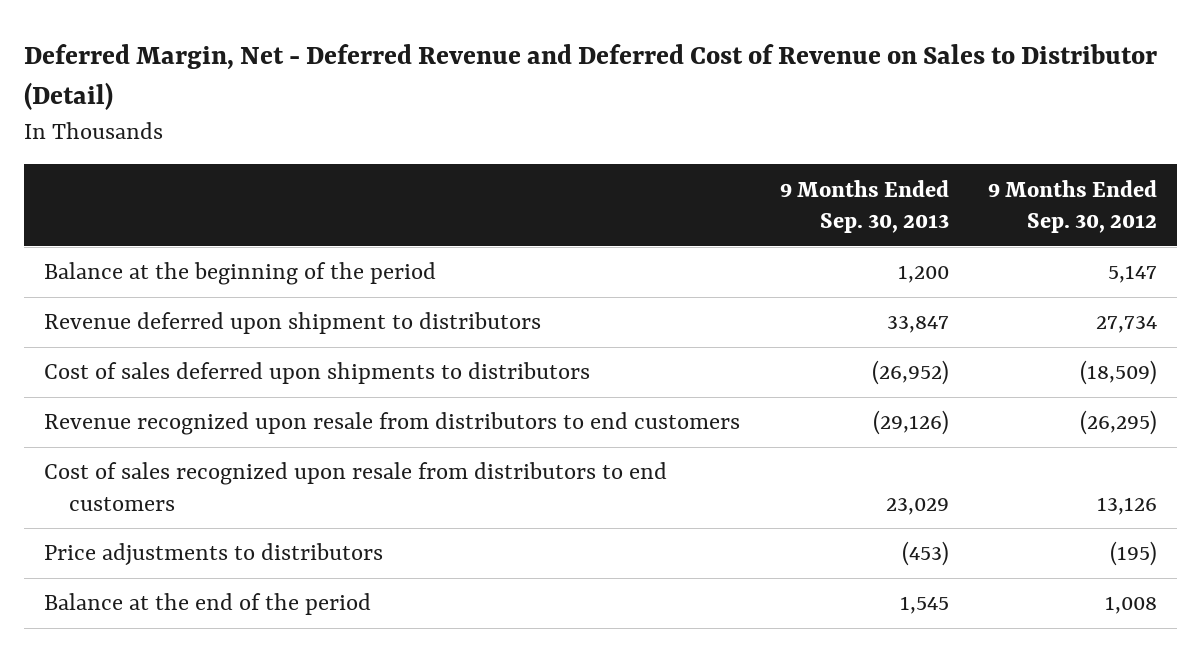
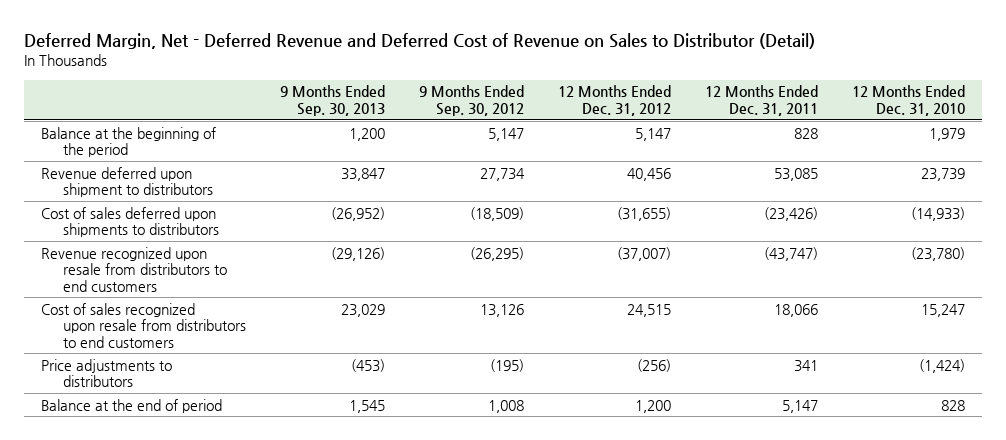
- | 9 Months Ended Sep. 30, 2013 | 9 Months Ended Sep. 30, 2012
+ | 9 Months Ended Sep. 30, 2013 | 9 Months Ended Sep. 30, 2012 | 12 Months Ended Dec. 31, 2012 | 12 Months Ended Dec. 31, 2011 | 12 Months Ended Dec. 31, 2010
- Balance at the end of the period | 1,545 | 1,008
+ Balance at the end of period | 1,545 | 1,008 | 1,200 | 5,147 | 828

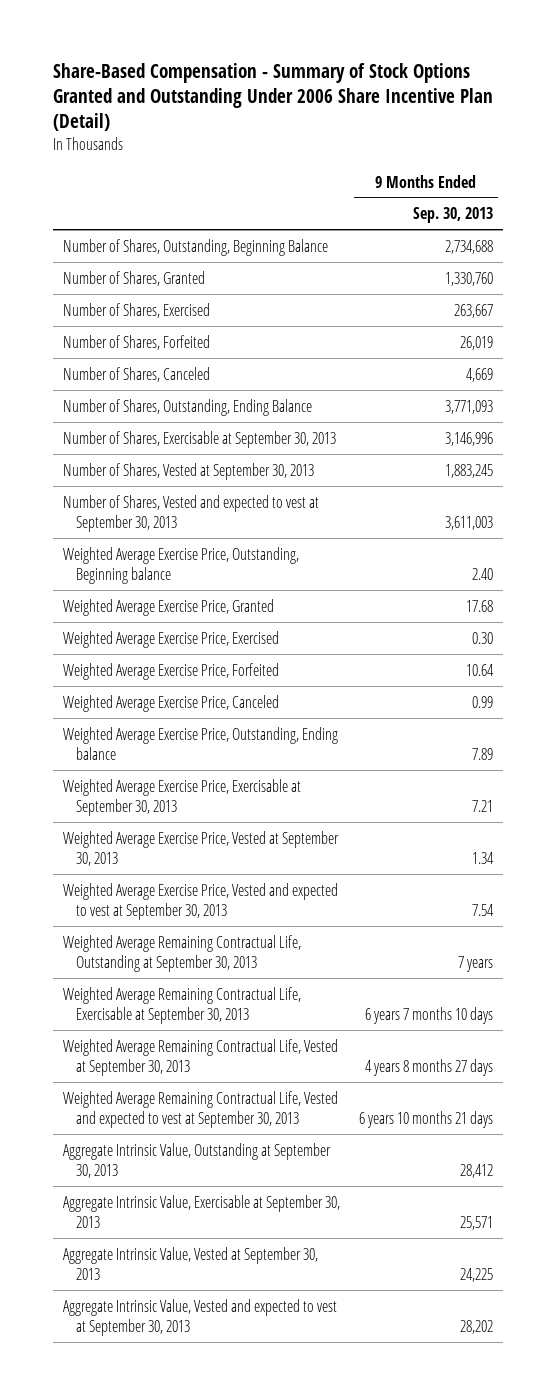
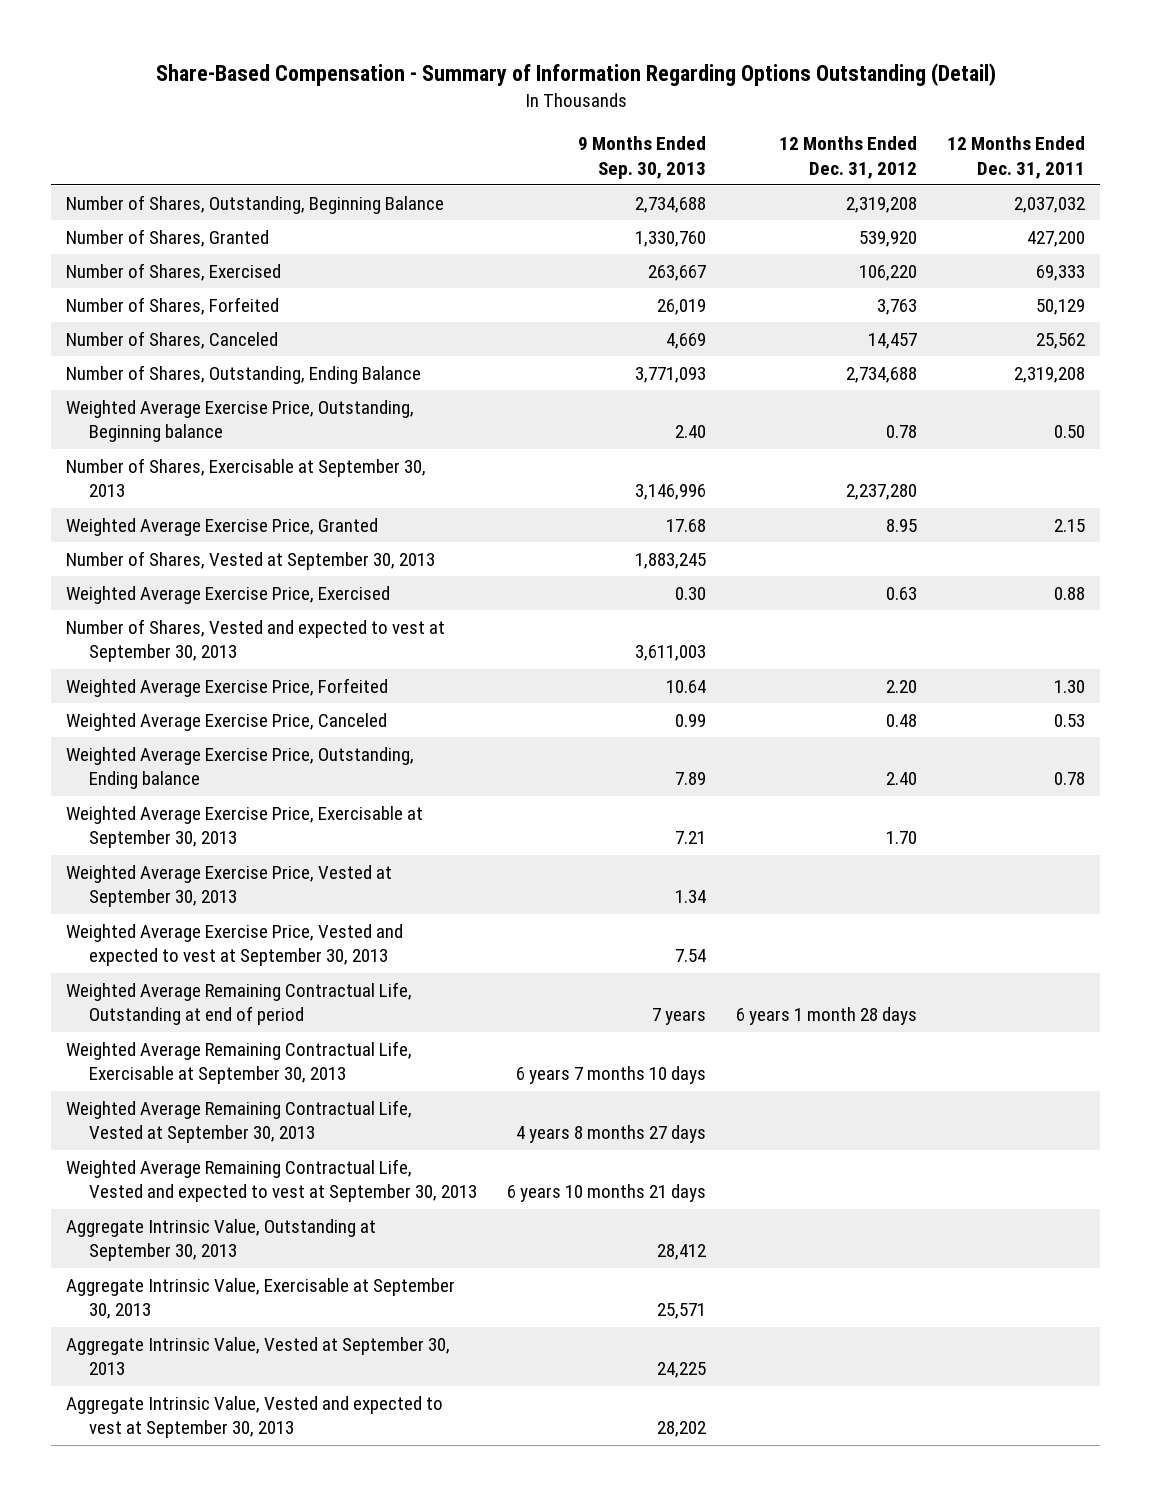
- Share-Based Compensation - Summary of Stock Options Granted and Outstanding Under 2006 Share Incentive Plan (Detail)
+ Share-Based Compensation - Summary of Information Regarding Options Outstanding (Detail)
- | 9 Months Ended Sep. 30, 2013
+ | 9 Months Ended Sep. 30, 2013 | 12 Months Ended Dec. 31, 2012 | 12 Months Ended Dec. 31, 2011
moved down: Number of Shares, Exercisable at September 30, 2013 | 3,146,996 | 2,237,280 |
moved down: Number of Shares, Vested at September 30, 2013 | 1,883,245 | |
moved down: Number of Shares, Vested and expected to vest at September 30, 2013 | 3,611,003 | |
- Weighted Average Remaining Contractual Life, Outstanding at September 30, 2013 | 7 years
+ Weighted Average Remaining Contractual Life, Outstanding at end of period | 7 years | 6 years 1 month 28 days |

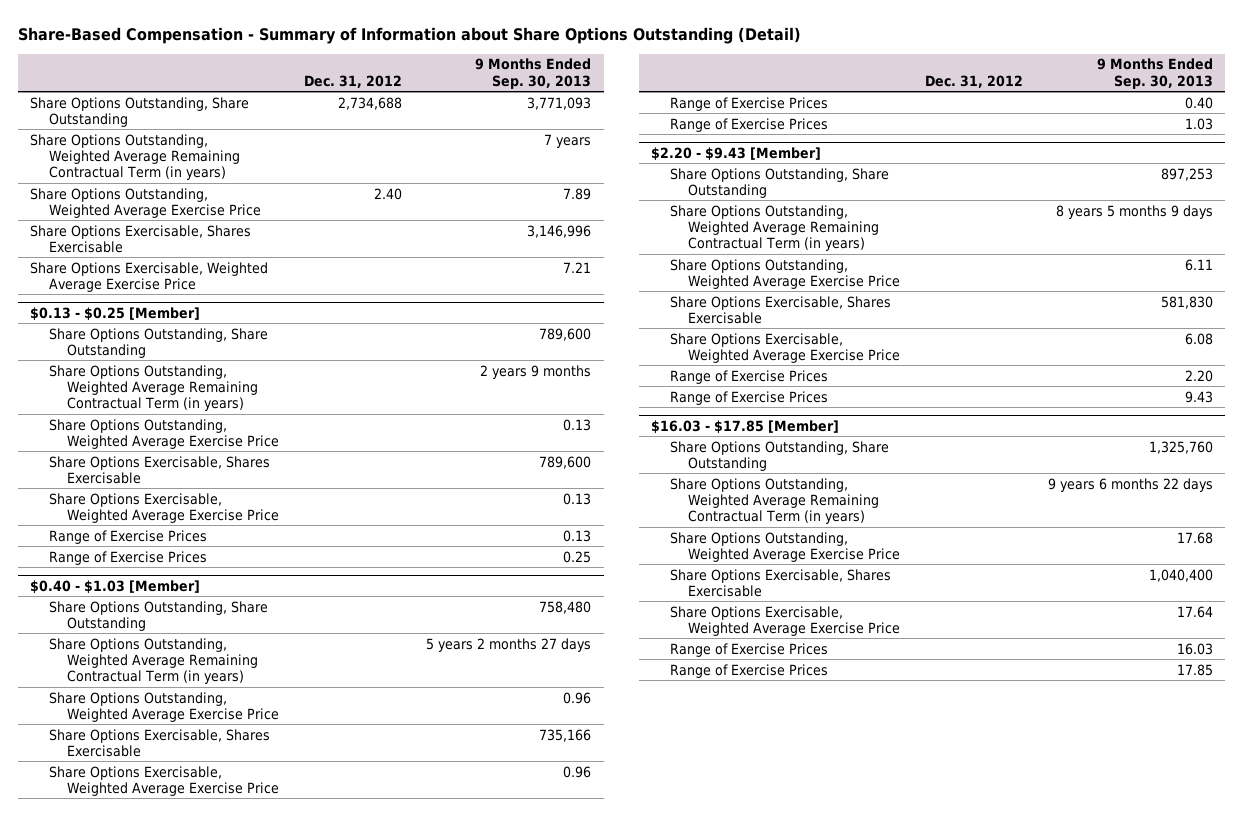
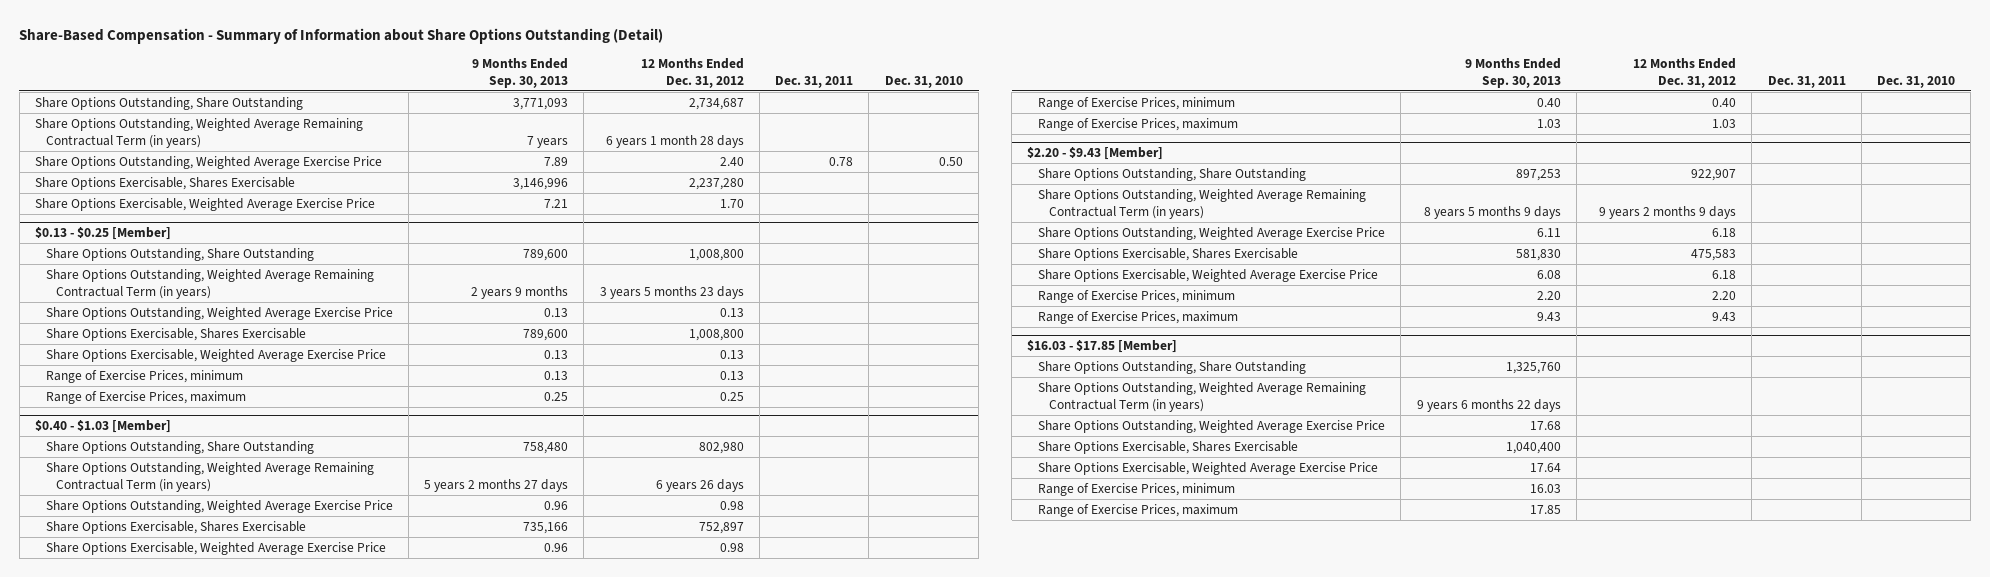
- | Dec. 31, 2012 | 9 Months Ended Sep. 30, 2013
+ | 9 Months Ended Sep. 30, 2013 | 12 Months Ended Dec. 31, 2012 | Dec. 31, 2011 | Dec. 31, 2010
@ $0.13 - $0.25 [Member]
- Range of Exercise Prices | | 0.13
- Range of Exercise Prices | | 0.25
+ Range of Exercise Prices, minimum | 0.13 | 0.13 | |
+ Range of Exercise Prices, maximum | 0.25 | 0.25 | |
@ $0.40 - $1.03 [Member]
- Range of Exercise Prices | | 0.40
- Range of Exercise Prices | | 1.03
+ Range of Exercise Prices, minimum | 0.40 | 0.40 | |
+ Range of Exercise Prices, maximum | 1.03 | 1.03 | |
@ $2.20 - $9.43 [Member]
- Range of Exercise Prices | | 2.20
- Range of Exercise Prices | | 9.43
+ Range of Exercise Prices, minimum | 2.20 | 2.20 | |
+ Range of Exercise Prices, maximum | 9.43 | 9.43 | |
@ $16.03 - $17.85 [Member]
- Range of Exercise Prices | | 16.03
- Range of Exercise Prices | | 17.85
+ Range of Exercise Prices, minimum | 16.03 | | |
+ Range of Exercise Prices, maximum | 17.85 | | |

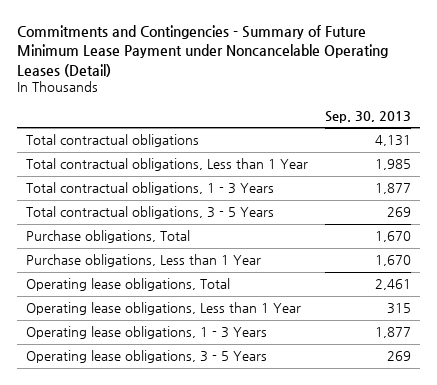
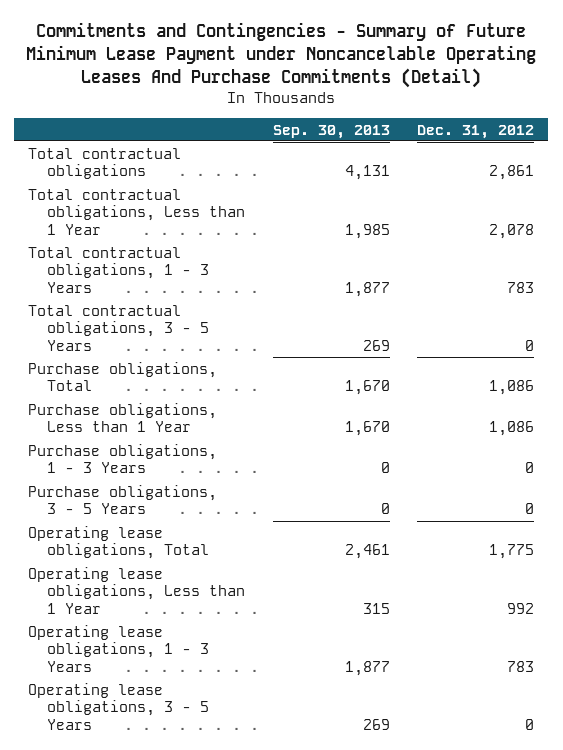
- Commitments and Contingencies - Summary of Future Minimum Lease Payment under Noncancelable Operating Leases (Detail)
+ Commitments and Contingencies - Summary of Future Minimum Lease Payment under Noncancelable Operating Leases And Purchase Commitments (Detail)
- | Sep. 30, 2013
+ | Sep. 30, 2013 | Dec. 31, 2012
+ Purchase obligations, 1 - 3 Years | 0 | 0
+ Purchase obligations, 3 - 5 Years | 0 | 0

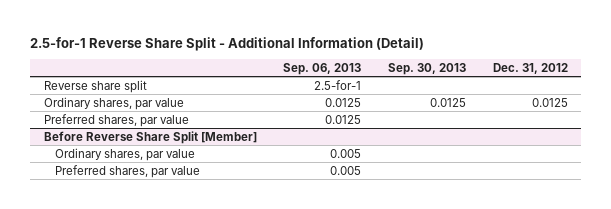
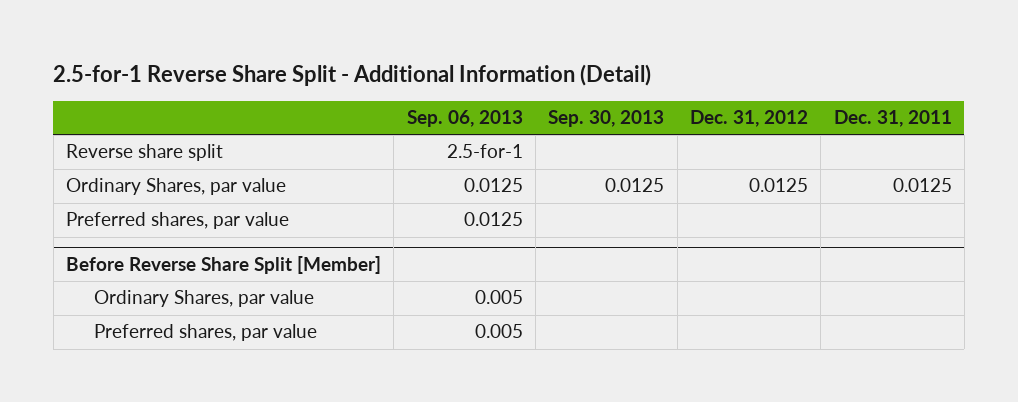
- | Sep. 06, 2013 | Sep. 30, 2013 | Dec. 31, 2012
+ | Sep. 06, 2013 | Sep. 30, 2013 | Dec. 31, 2012 | Dec. 31, 2011
- Ordinary shares, par value | 0.0125 | 0.0125 | 0.0125
+ Ordinary Shares, par value | 0.0125 | 0.0125 | 0.0125 | 0.0125
@ Before Reverse Share Split [Member]
- Ordinary shares, par value | 0.005 | |
+ Ordinary Shares, par value | 0.005 | | |

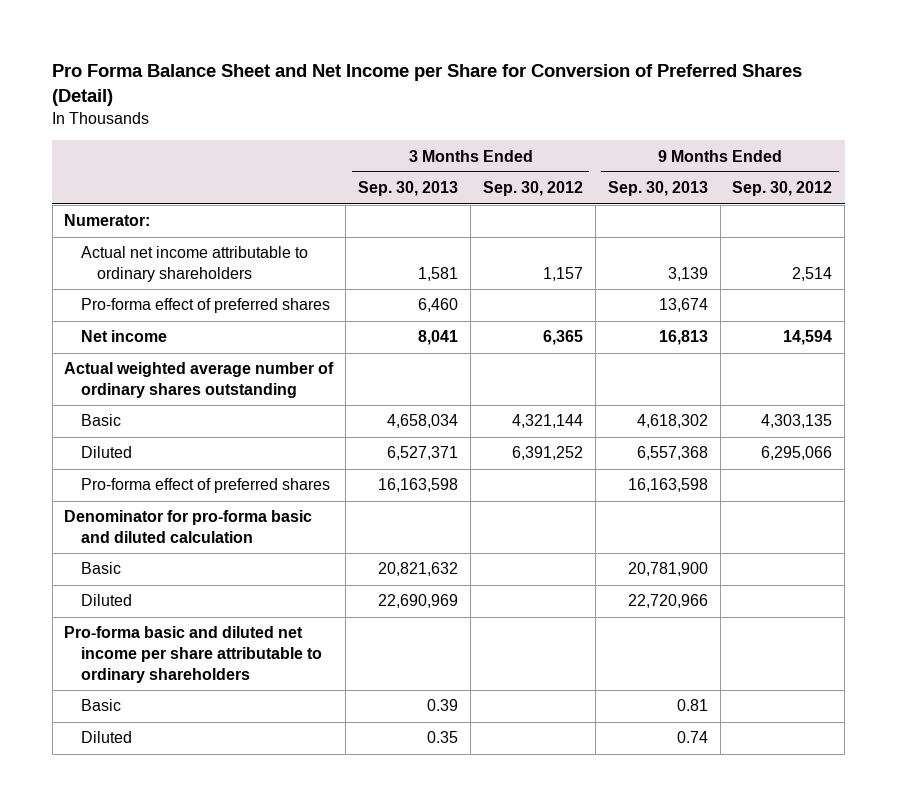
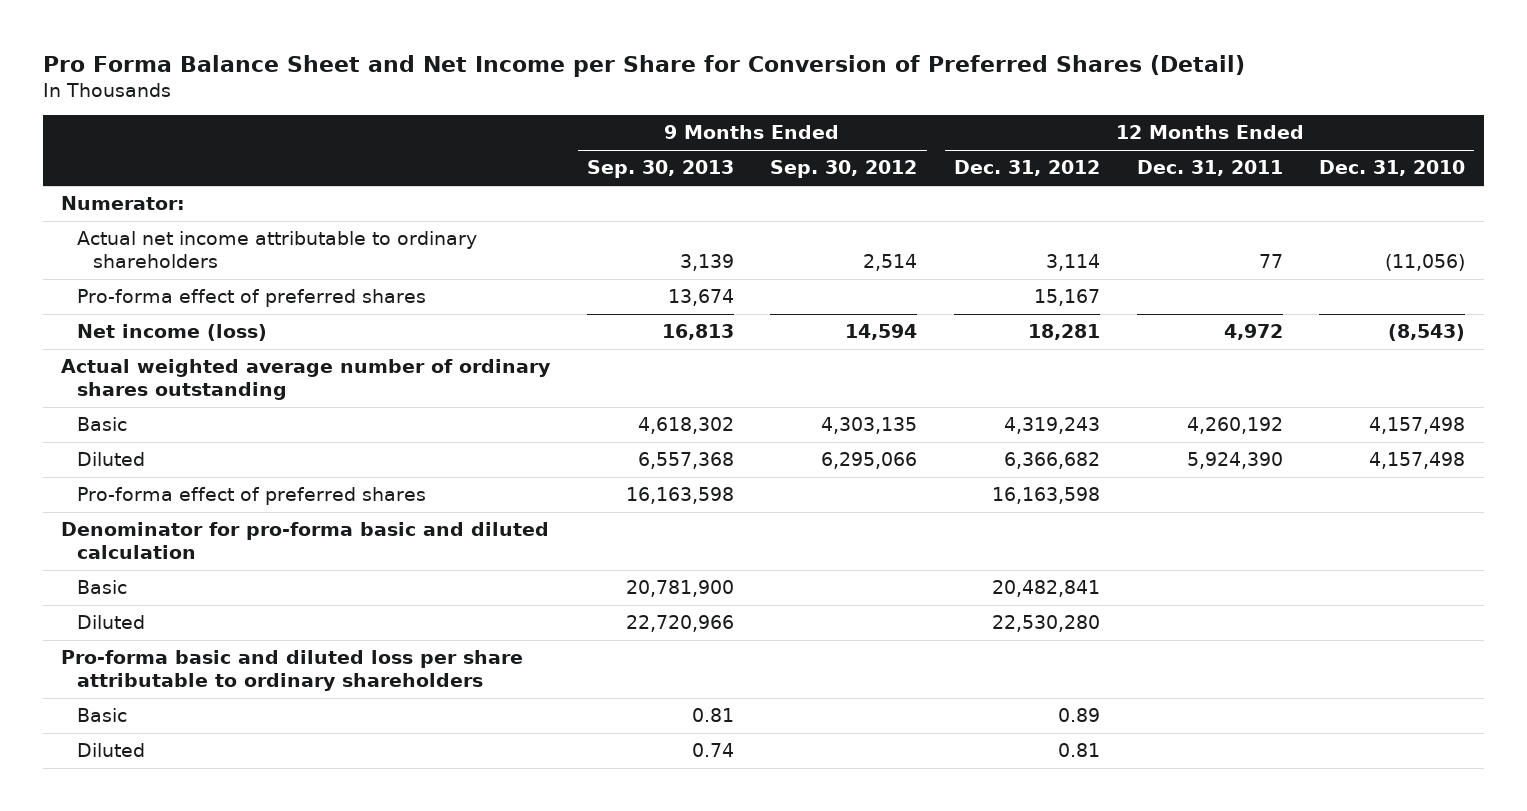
- | 3 Months Ended Sep. 30, 2013 | 3 Months Ended Sep. 30, 2012 | 9 Months Ended Sep. 30, 2013 | 9 Months Ended Sep. 30, 2012
+ | 9 Months Ended Sep. 30, 2013 | 9 Months Ended Sep. 30, 2012 | 12 Months Ended Dec. 31, 2012 | 12 Months Ended Dec. 31, 2011 | 12 Months Ended Dec. 31, 2010
- Net income | 8,041 | 6,365 | 16,813 | 14,594
+ Net income (loss) | 16,813 | 14,594 | 18,281 | 4,972 | (8,543)
- Pro-forma basic and diluted net income per share attributable to ordinary shareholders
+ Pro-forma basic and diluted loss per share attributable to ordinary shareholders

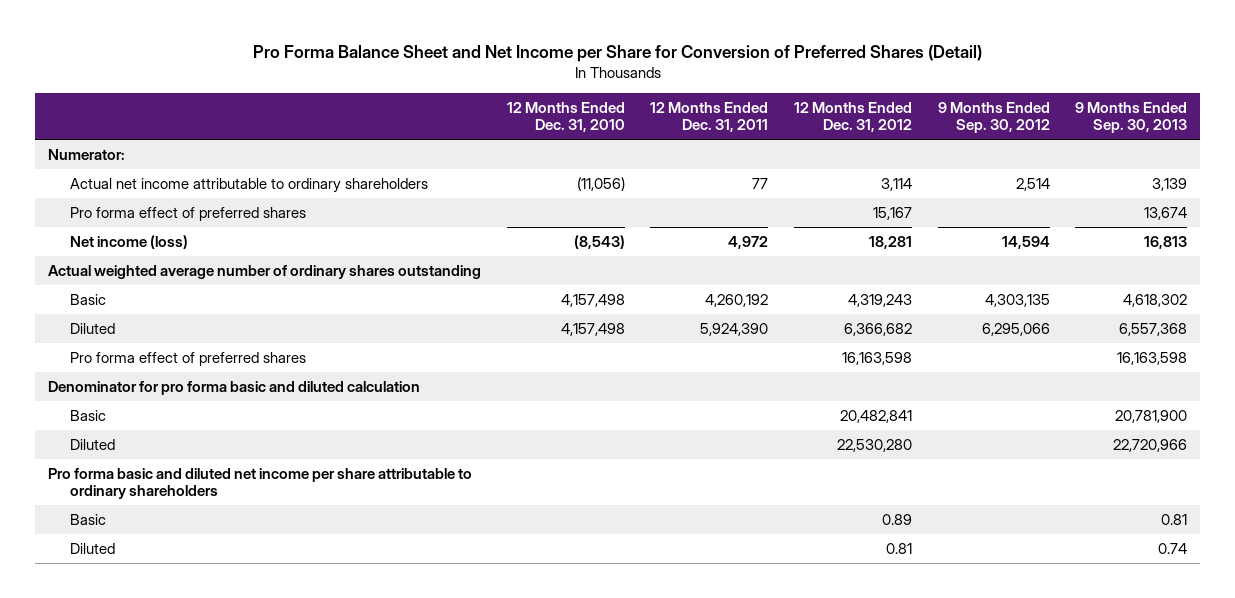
- | 9 Months Ended Sep. 30, 2013 | 9 Months Ended Sep. 30, 2012 | 12 Months Ended Dec. 31, 2012 | 12 Months Ended Dec. 31, 2011 | 12 Months Ended Dec. 31, 2010
+ | 12 Months Ended Dec. 31, 2010 | 12 Months Ended Dec. 31, 2011 | 12 Months Ended Dec. 31, 2012 | 9 Months Ended Sep. 30, 2012 | 9 Months Ended Sep. 30, 2013
- Pro-forma effect of preferred shares | 13,674 | | 15,167 | |
+ Pro forma effect of preferred shares | | | 15,167 | | 13,674
- Pro-forma effect of preferred shares | 16,163,598 | | 16,163,598 | |
- Denominator for pro-forma basic and diluted calculation
+ Pro forma effect of preferred shares | | | 16,163,598 | | 16,163,598
+ Denominator for pro forma basic and diluted calculation
- Pro-forma basic and diluted loss per share attributable to ordinary shareholders
+ Pro forma basic and diluted net income per share attributable to ordinary shareholders

